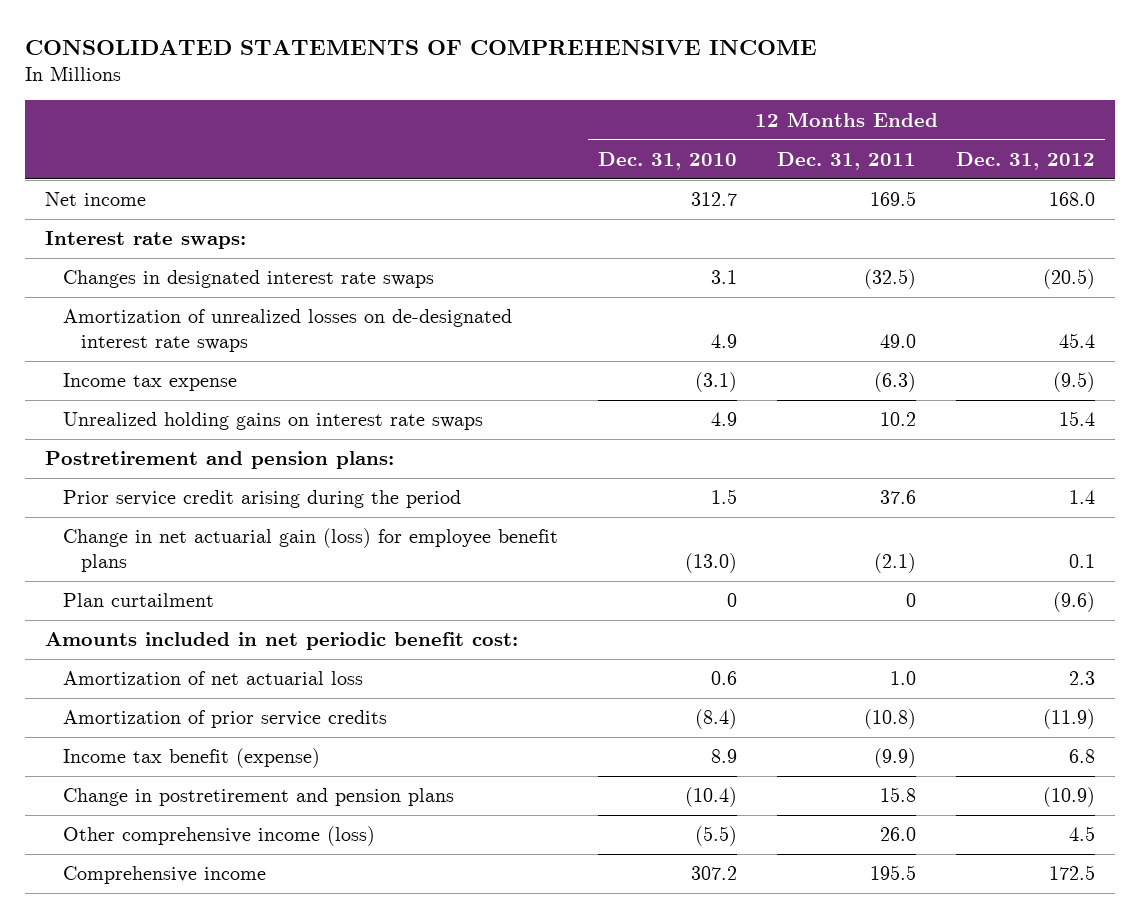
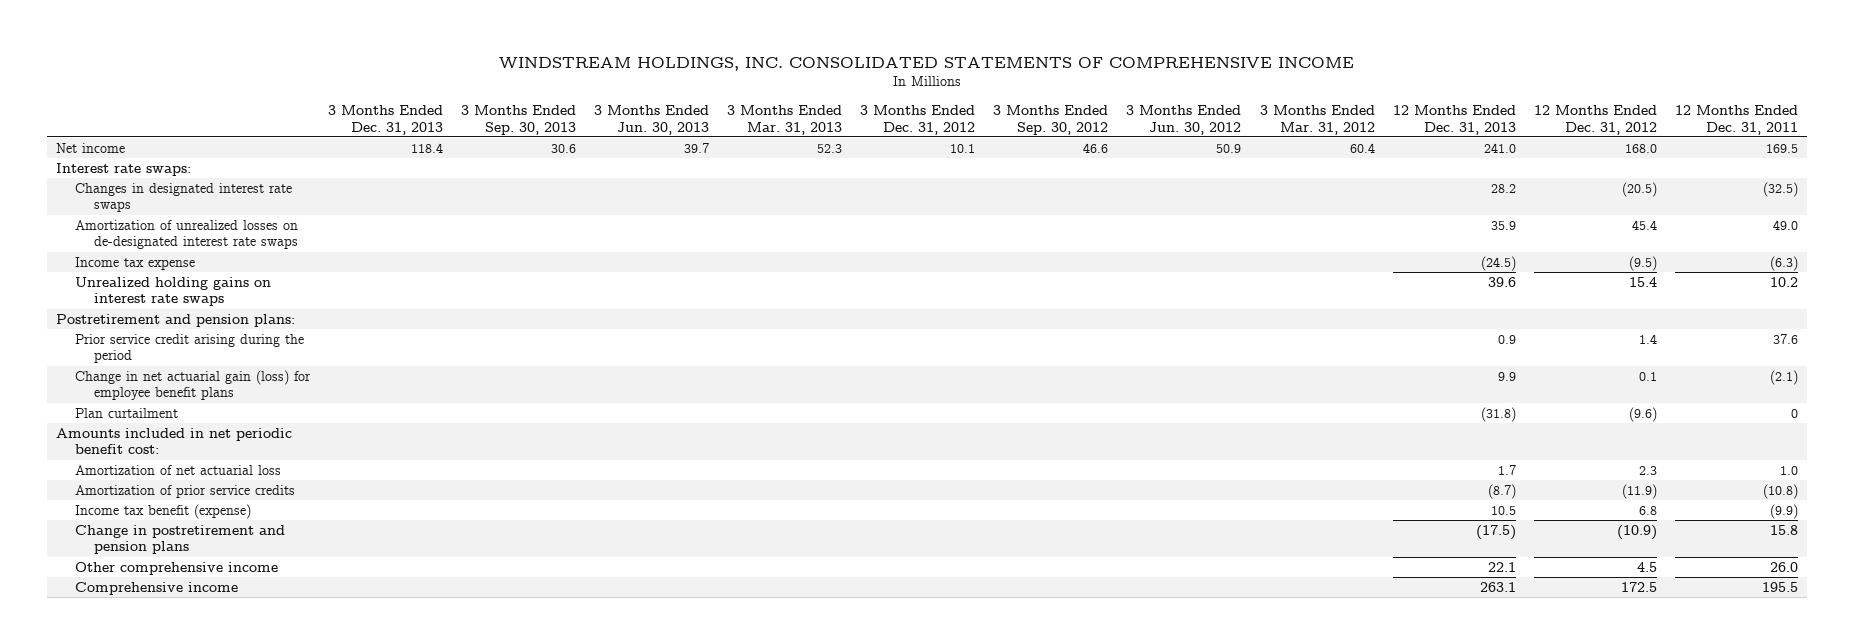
- CONSOLIDATED STATEMENTS OF COMPREHENSIVE INCOME
+ WINDSTREAM HOLDINGS, INC. CONSOLIDATED STATEMENTS OF COMPREHENSIVE INCOME
- | 12 Months Ended Dec. 31, 2010 | 12 Months Ended Dec. 31, 2011 | 12 Months Ended Dec. 31, 2012
+ | 3 Months Ended Dec. 31, 2013 | 3 Months Ended Sep. 30, 2013 | 3 Months Ended Jun. 30, 2013 | 3 Months Ended Mar. 31, 2013 | 3 Months Ended Dec. 31, 2012 | 3 Months Ended Sep. 30, 2012 | 3 Months Ended Jun. 30, 2012 | 3 Months Ended Mar. 31, 2012 | 12 Months Ended Dec. 31, 2013 | 12 Months Ended Dec. 31, 2012 | 12 Months Ended Dec. 31, 2011
- Other comprehensive income (loss) | (5.5) | 26.0 | 4.5
+ Other comprehensive income | | | | | | | | | 22.1 | 4.5 | 26.0

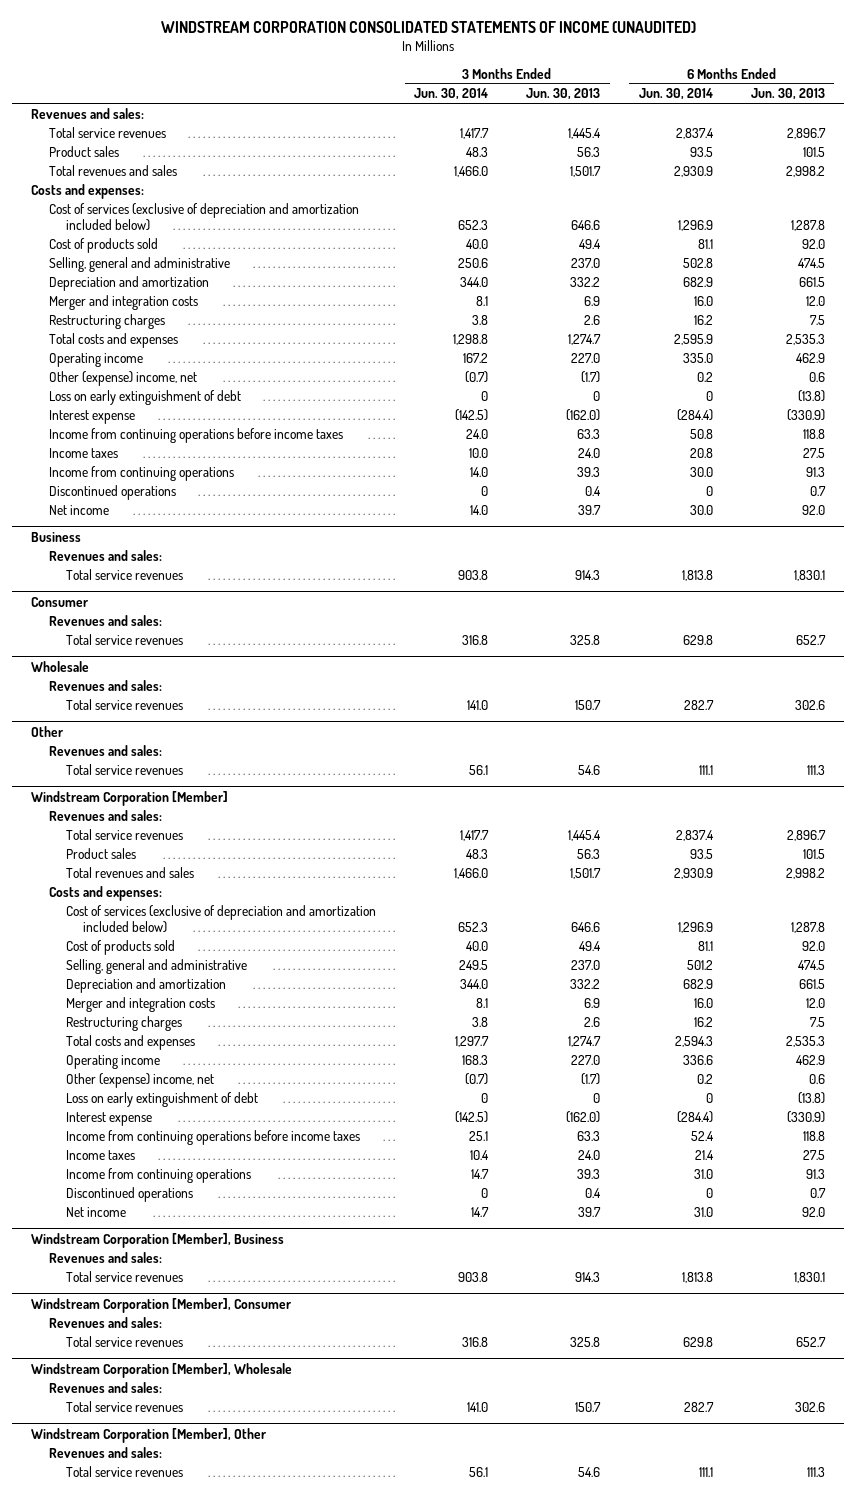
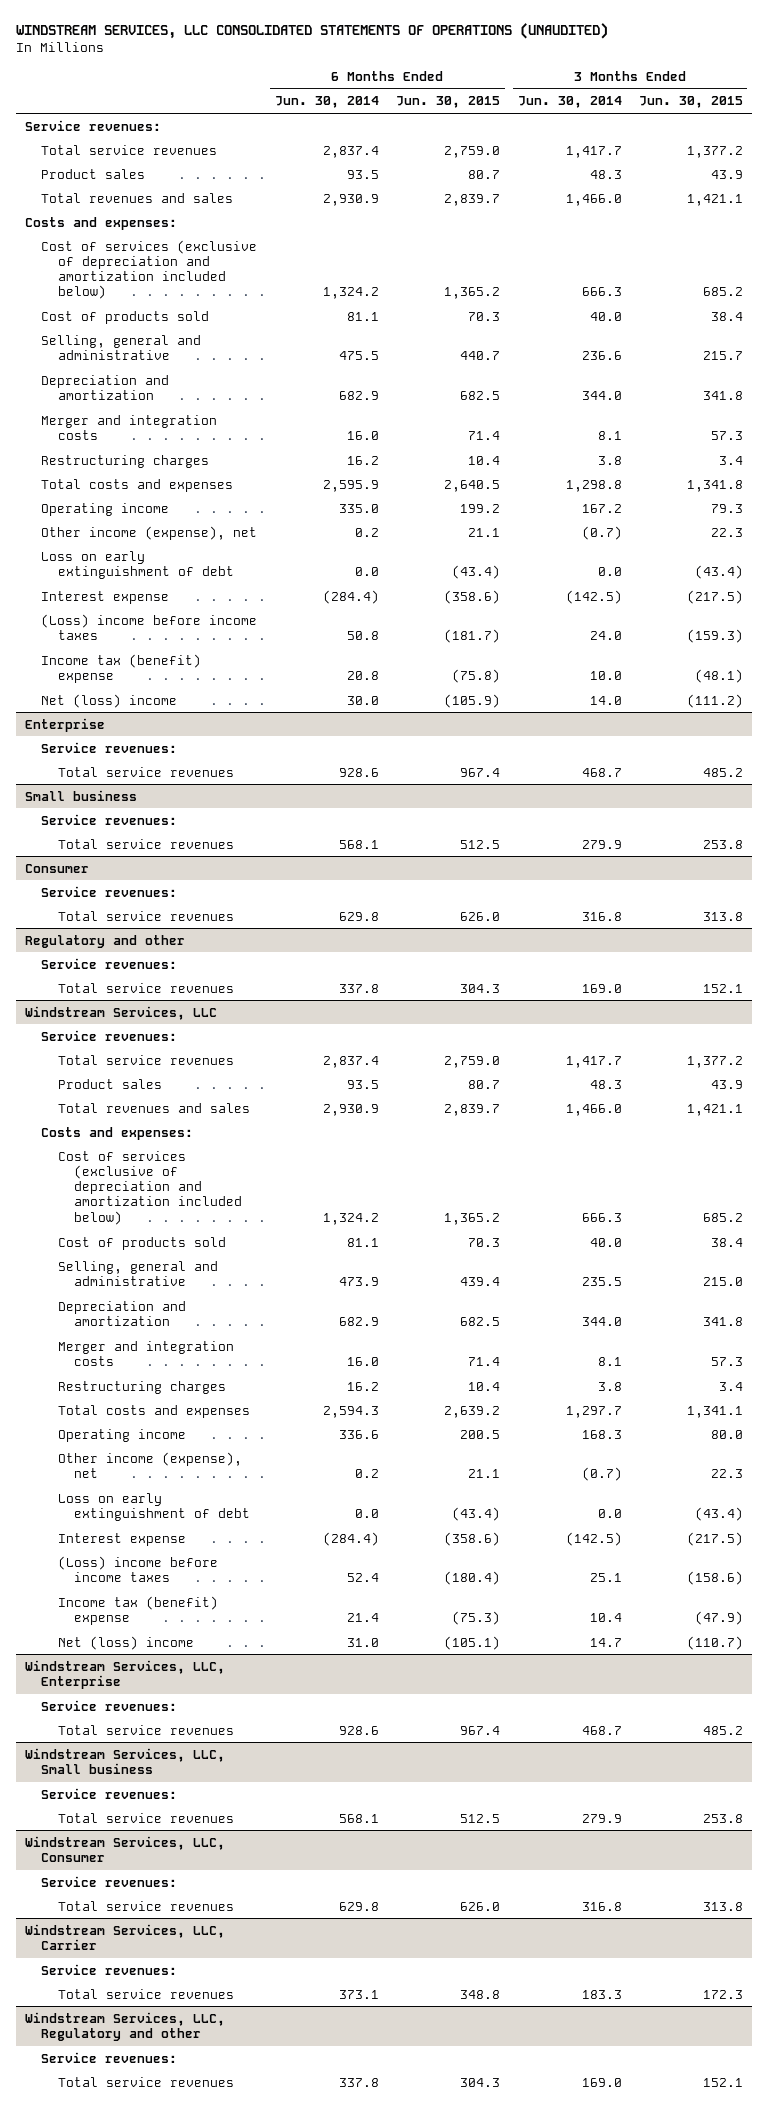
- WINDSTREAM CORPORATION CONSOLIDATED STATEMENTS OF INCOME (UNAUDITED)
+ WINDSTREAM SERVICES, LLC CONSOLIDATED STATEMENTS OF OPERATIONS (UNAUDITED)
- | 3 Months Ended Jun. 30, 2014 | 3 Months Ended Jun. 30, 2013 | 6 Months Ended Jun. 30, 2014 | 6 Months Ended Jun. 30, 2013
+ | 6 Months Ended Jun. 30, 2014 | 6 Months Ended Jun. 30, 2015 | 3 Months Ended Jun. 30, 2014 | 3 Months Ended Jun. 30, 2015
- Revenues and sales:
+ Service revenues:
- Cost of services (exclusive of depreciation and amortization included below) | 652.3 | 646.6 | 1,296.9 | 1,287.8
+ Cost of services (exclusive of depreciation and amortization included below) | 1,324.2 | 1,365.2 | 666.3 | 685.2
- Selling, general and administrative | 250.6 | 237.0 | 502.8 | 474.5
+ Selling, general and administrative | 475.5 | 440.7 | 236.6 | 215.7
- Other (expense) income, net | (0.7) | (1.7) | 0.2 | 0.6
- Loss on early extinguishment of debt | 0 | 0 | 0 | (13.8)
+ Other income (expense), net | 0.2 | 21.1 | (0.7) | 22.3
+ Loss on early extinguishment of debt | 0.0 | (43.4) | 0.0 | (43.4)
- Income from continuing operations before income taxes | 24.0 | 63.3 | 50.8 | 118.8
- Income taxes | 10.0 | 24.0 | 20.8 | 27.5
- Income from continuing operations | 14.0 | 39.3 | 30.0 | 91.3
- Discontinued operations | 0 | 0.4 | 0 | 0.7
- Net income | 14.0 | 39.7 | 30.0 | 92.0
- Business
- Revenues and sales:
- Total service revenues | 903.8 | 914.3 | 1,813.8 | 1,830.1
+ (Loss) income before income taxes | 50.8 | (181.7) | 24.0 | (159.3)
+ Income tax (benefit) expense | 20.8 | (75.8) | 10.0 | (48.1)
+ Net (loss) income | 30.0 | (105.9) | 14.0 | (111.2)
+ Enterprise
+ Service revenues:
+ Total service revenues | 928.6 | 967.4 | 468.7 | 485.2
+ Small business
+ Service revenues:
+ Total service revenues | 568.1 | 512.5 | 279.9 | 253.8
@ Consumer
- Revenues and sales:
+ Service revenues:
- Wholesale
- Revenues and sales:
- Total service revenues | 141.0 | 150.7 | 282.7 | 302.6
- Other
- Revenues and sales:
- Total service revenues | 56.1 | 54.6 | 111.1 | 111.3
- Windstream Corporation [Member]
- Revenues and sales:
+ Regulatory and other
+ Service revenues:
+ Total service revenues | 337.8 | 304.3 | 169.0 | 152.1
+ Windstream Services, LLC
+ Service revenues:
- Cost of services (exclusive of depreciation and amortization included below) | 652.3 | 646.6 | 1,296.9 | 1,287.8
+ Cost of services (exclusive of depreciation and amortization included below) | 1,324.2 | 1,365.2 | 666.3 | 685.2
- Selling, general and administrative | 249.5 | 237.0 | 501.2 | 474.5
+ Selling, general and administrative | 473.9 | 439.4 | 235.5 | 215.0
- Other (expense) income, net | (0.7) | (1.7) | 0.2 | 0.6
- Loss on early extinguishment of debt | 0 | 0 | 0 | (13.8)
+ Other income (expense), net | 0.2 | 21.1 | (0.7) | 22.3
+ Loss on early extinguishment of debt | 0.0 | (43.4) | 0.0 | (43.4)
- Income from continuing operations before income taxes | 25.1 | 63.3 | 52.4 | 118.8
- Income taxes | 10.4 | 24.0 | 21.4 | 27.5
- Income from continuing operations | 14.7 | 39.3 | 31.0 | 91.3
- Discontinued operations | 0 | 0.4 | 0 | 0.7
- Net income | 14.7 | 39.7 | 31.0 | 92.0
- Windstream Corporation [Member], Business
- Revenues and sales:
- Total service revenues | 903.8 | 914.3 | 1,813.8 | 1,830.1
- Windstream Corporation [Member], Consumer
- Revenues and sales:
+ (Loss) income before income taxes | 52.4 | (180.4) | 25.1 | (158.6)
+ Income tax (benefit) expense | 21.4 | (75.3) | 10.4 | (47.9)
+ Net (loss) income | 31.0 | (105.1) | 14.7 | (110.7)
+ Windstream Services, LLC, Enterprise
+ Service revenues:
+ Total service revenues | 928.6 | 967.4 | 468.7 | 485.2
+ Windstream Services, LLC, Small business
+ Service revenues:
+ Total service revenues | 568.1 | 512.5 | 279.9 | 253.8
+ Windstream Services, LLC, Consumer
+ Service revenues:
- Windstream Corporation [Member], Wholesale
- Revenues and sales:
- Total service revenues | 141.0 | 150.7 | 282.7 | 302.6
- Windstream Corporation [Member], Other
- Revenues and sales:
- Total service revenues | 56.1 | 54.6 | 111.1 | 111.3
+ Windstream Services, LLC, Carrier
+ Service revenues:
+ Total service revenues | 373.1 | 348.8 | 183.3 | 172.3
+ Windstream Services, LLC, Regulatory and other
+ Service revenues:
+ Total service revenues | 337.8 | 304.3 | 169.0 | 152.1

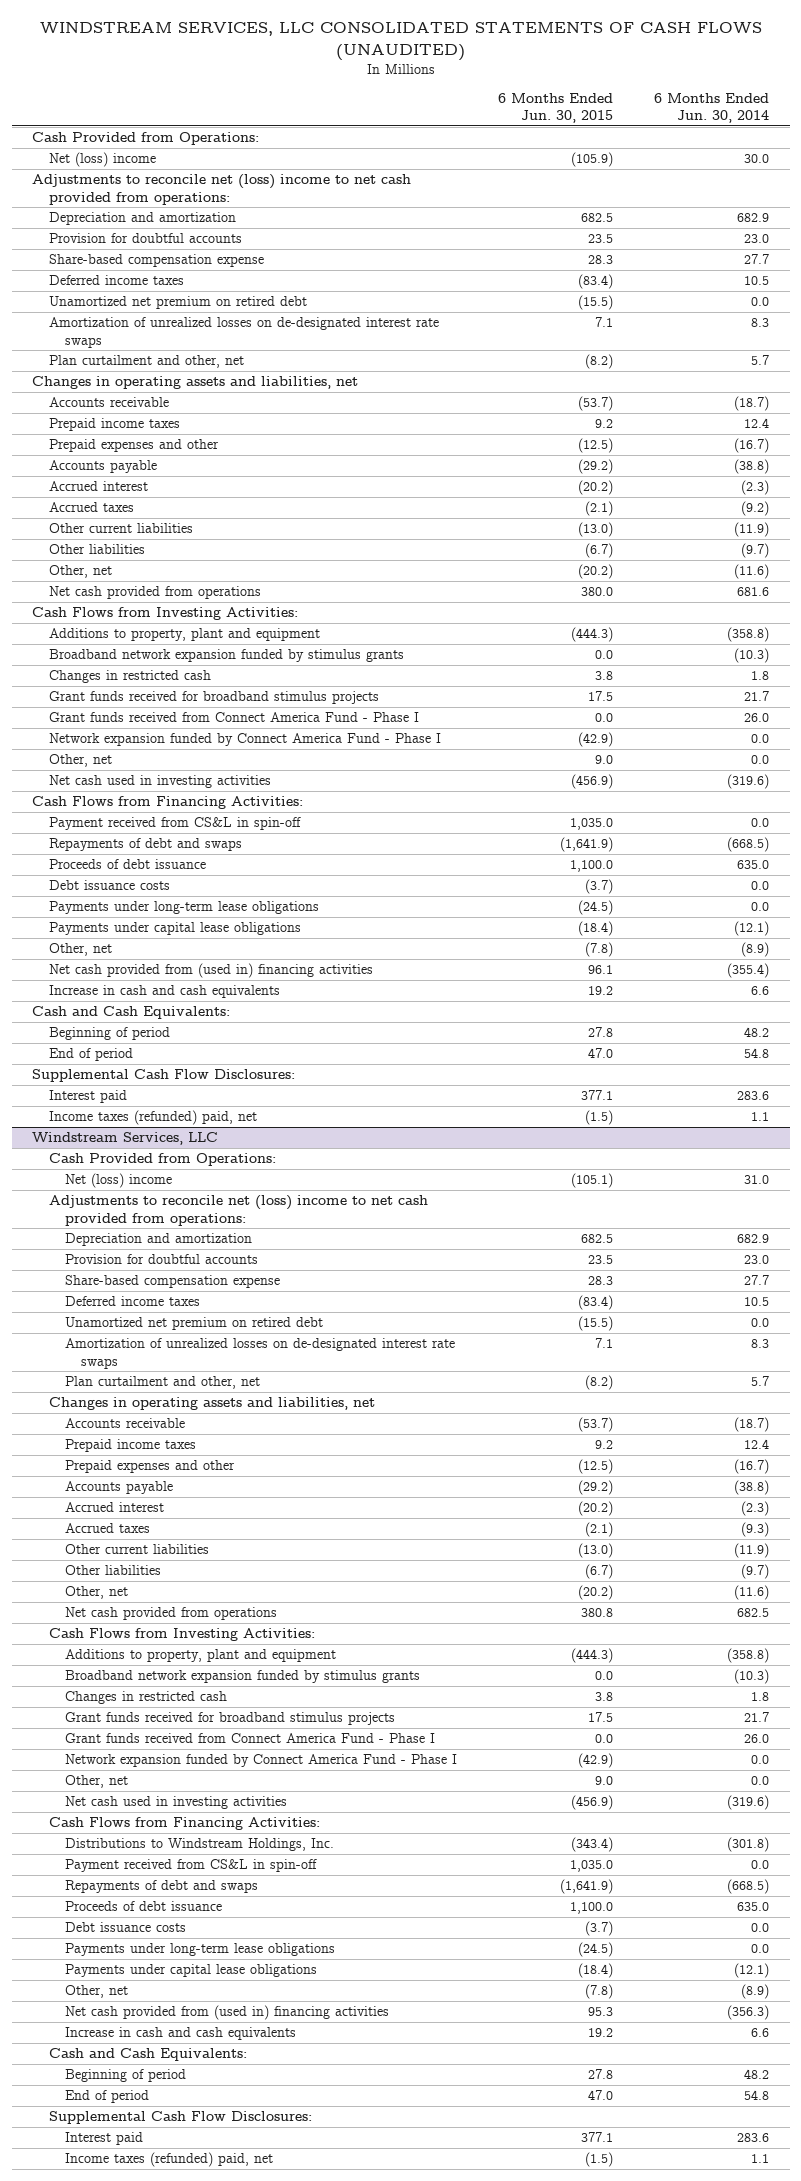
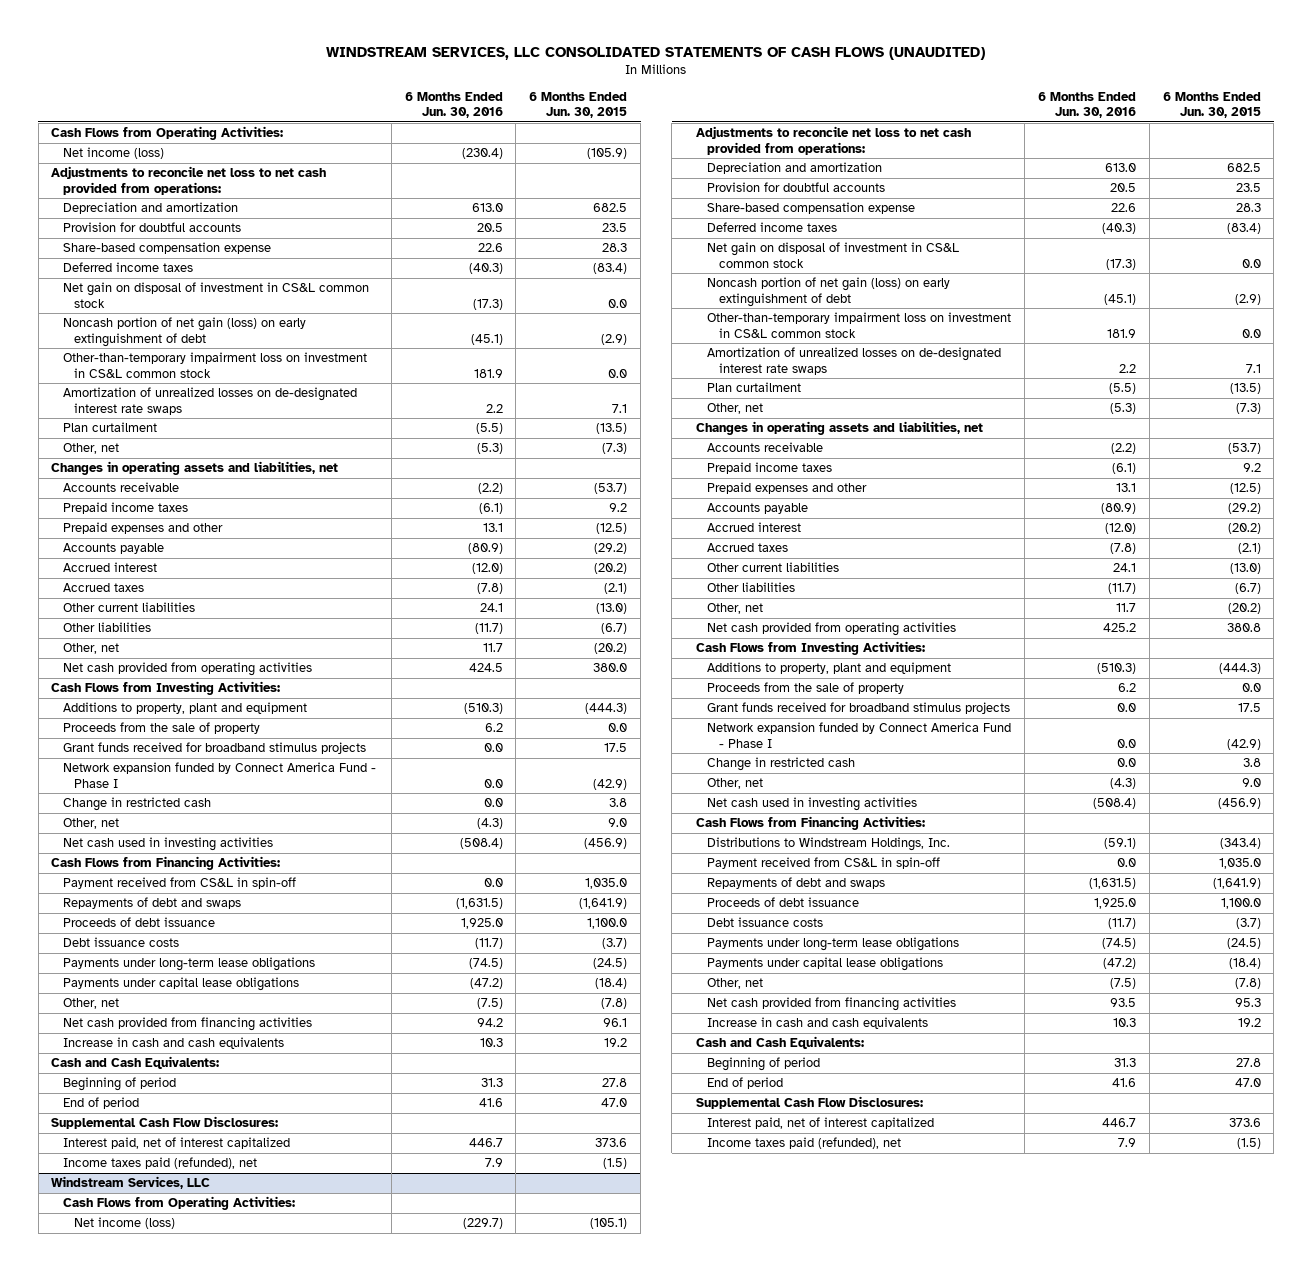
- | 6 Months Ended Jun. 30, 2015 | 6 Months Ended Jun. 30, 2014
+ | 6 Months Ended Jun. 30, 2016 | 6 Months Ended Jun. 30, 2015
- Cash Provided from Operations:
- Net (loss) income | (105.9) | 30.0
- Adjustments to reconcile net (loss) income to net cash provided from operations:
+ Cash Flows from Operating Activities:
+ Net income (loss) | (230.4) | (105.9)
+ Adjustments to reconcile net loss to net cash provided from operations:
- Unamortized net premium on retired debt | (15.5) | 0.0
+ Net gain on disposal of investment in CS&L common stock | (17.3) | 0.0
+ Noncash portion of net gain (loss) on early extinguishment of debt | (45.1) | (2.9)
+ Other-than-temporary impairment loss on investment in CS&L common stock | 181.9 | 0.0
- Plan curtailment and other, net | (8.2) | 5.7
+ Plan curtailment | (5.5) | (13.5)
+ Other, net | (5.3) | (7.3)
- Net cash provided from operations | 380.0 | 681.6
+ Net cash provided from operating activities | 424.5 | 380.0
- Broadband network expansion funded by stimulus grants | 0.0 | (10.3)
- Changes in restricted cash | 3.8 | 1.8
+ Proceeds from the sale of property | 6.2 | 0.0
- Grant funds received from Connect America Fund - Phase I | 0.0 | 26.0
+ Change in restricted cash | 0.0 | 3.8
- Net cash provided from (used in) financing activities | 96.1 | (355.4)
+ Net cash provided from financing activities | 94.2 | 96.1
- Interest paid | 377.1 | 283.6
- Income taxes (refunded) paid, net | (1.5) | 1.1
+ Interest paid, net of interest capitalized | 446.7 | 373.6
+ Income taxes paid (refunded), net | 7.9 | (1.5)
@ Windstream Services, LLC
- Cash Provided from Operations:
- Net (loss) income | (105.1) | 31.0
- Adjustments to reconcile net (loss) income to net cash provided from operations:
+ Cash Flows from Operating Activities:
+ Net income (loss) | (229.7) | (105.1)
+ Adjustments to reconcile net loss to net cash provided from operations:
- Unamortized net premium on retired debt | (15.5) | 0.0
+ Net gain on disposal of investment in CS&L common stock | (17.3) | 0.0
+ Noncash portion of net gain (loss) on early extinguishment of debt | (45.1) | (2.9)
+ Other-than-temporary impairment loss on investment in CS&L common stock | 181.9 | 0.0
- Plan curtailment and other, net | (8.2) | 5.7
+ Plan curtailment | (5.5) | (13.5)
+ Other, net | (5.3) | (7.3)
- Net cash provided from operations | 380.8 | 682.5
+ Net cash provided from operating activities | 425.2 | 380.8
- Broadband network expansion funded by stimulus grants | 0.0 | (10.3)
- Changes in restricted cash | 3.8 | 1.8
+ Proceeds from the sale of property | 6.2 | 0.0
- Grant funds received from Connect America Fund - Phase I | 0.0 | 26.0
+ Change in restricted cash | 0.0 | 3.8
- Net cash provided from (used in) financing activities | 95.3 | (356.3)
+ Net cash provided from financing activities | 93.5 | 95.3
- Interest paid | 377.1 | 283.6
- Income taxes (refunded) paid, net | (1.5) | 1.1
+ Interest paid, net of interest capitalized | 446.7 | 373.6
+ Income taxes paid (refunded), net | 7.9 | (1.5)

